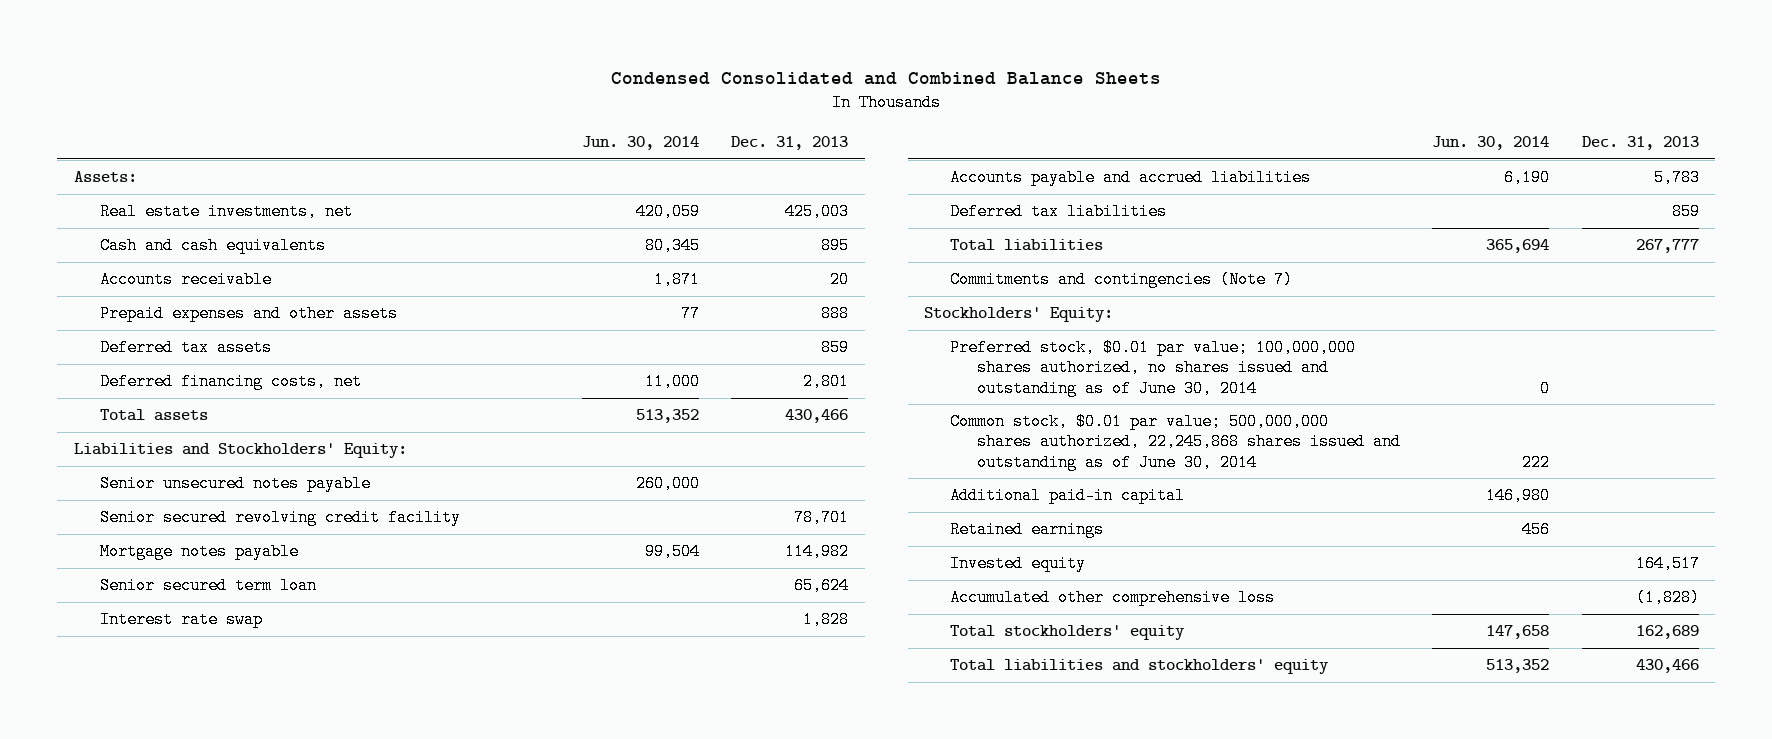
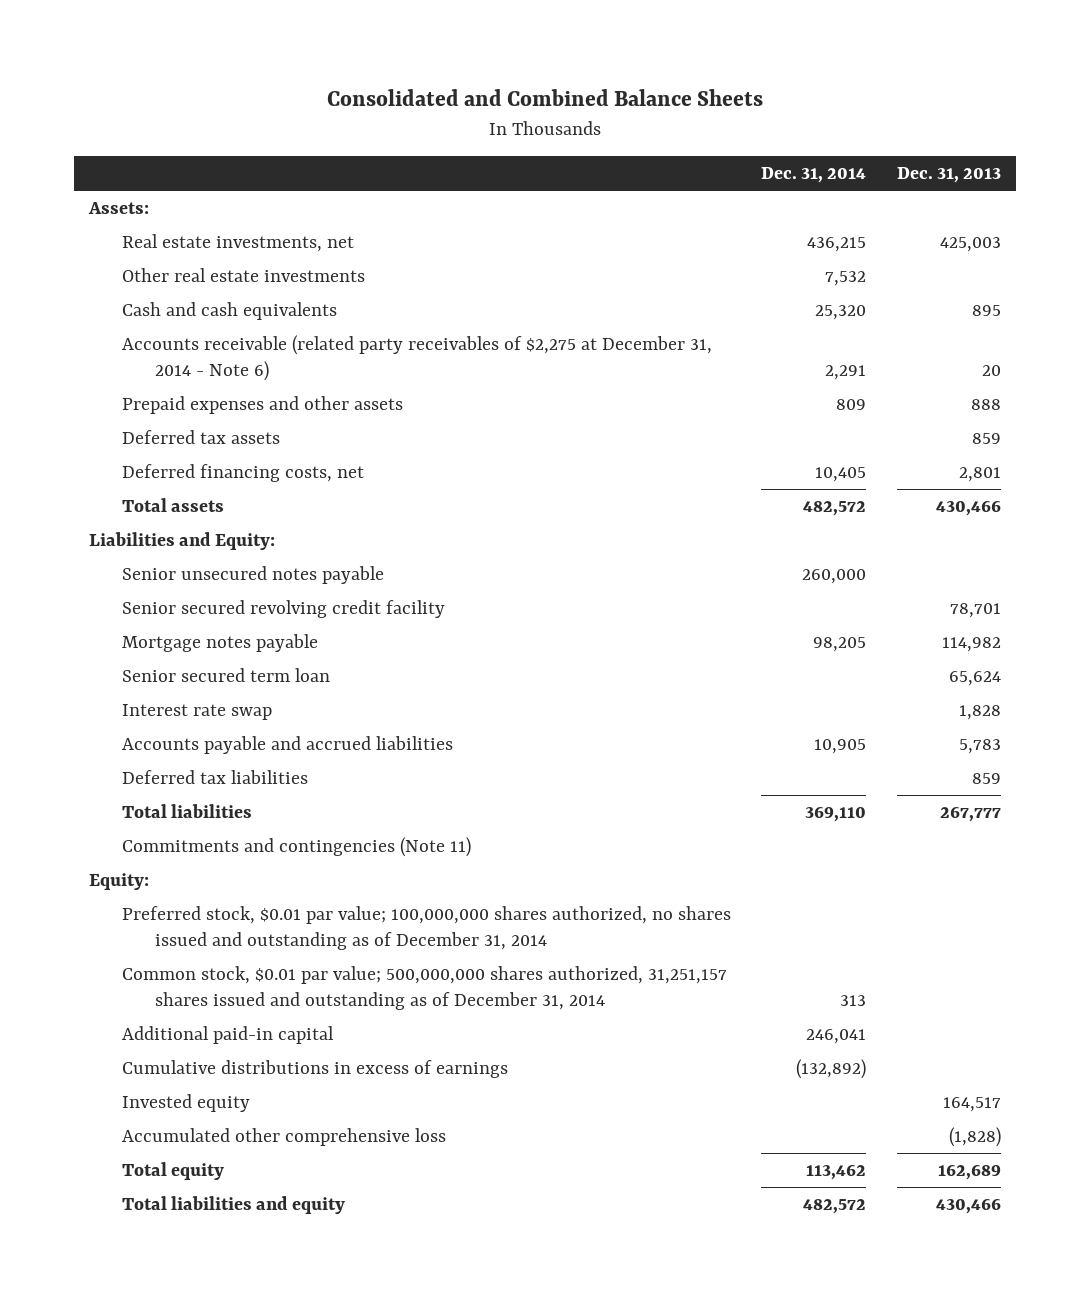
- Condensed Consolidated and Combined Balance Sheets
+ Consolidated and Combined Balance Sheets
- | Jun. 30, 2014 | Dec. 31, 2013
+ | Dec. 31, 2014 | Dec. 31, 2013
+ Other real estate investments | 7,532 |
- Accounts receivable | 1,871 | 20
+ Accounts receivable (related party receivables of $2,275 at December 31, 2014 - Note 6) | 2,291 | 20
- Liabilities and Stockholders' Equity:
+ Liabilities and Equity:
- Commitments and contingencies (Note 7)
- Stockholders' Equity:
- Preferred stock, $0.01 par value; 100,000,000 shares authorized, no shares issued and outstanding as of June 30, 2014 | 0 |
- Common stock, $0.01 par value; 500,000,000 shares authorized, 22,245,868 shares issued and outstanding as of June 30, 2014 | 222 |
+ Commitments and contingencies (Note 11)
+ Equity:
+ Preferred stock, $0.01 par value; 100,000,000 shares authorized, no shares issued and outstanding as of December 31, 2014
+ Common stock, $0.01 par value; 500,000,000 shares authorized, 31,251,157 shares issued and outstanding as of December 31, 2014 | 313 |
- Retained earnings | 456 |
+ Cumulative distributions in excess of earnings | (132,892) |
- Total stockholders' equity | 147,658 | 162,689
- Total liabilities and stockholders' equity | 513,352 | 430,466
+ Total equity | 113,462 | 162,689
+ Total liabilities and equity | 482,572 | 430,466

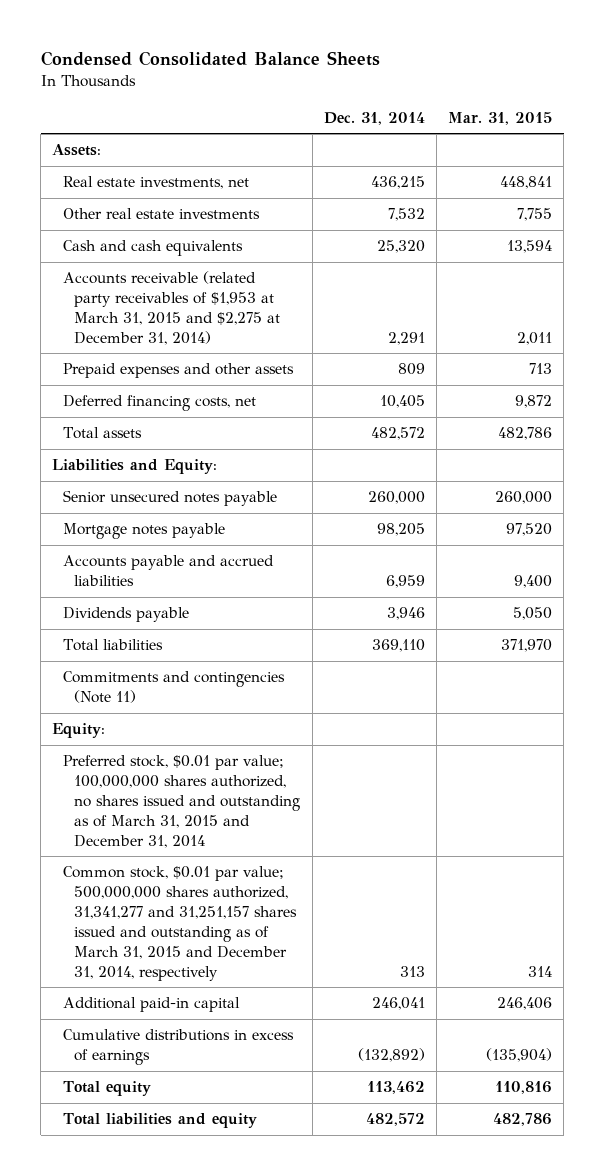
- Consolidated and Combined Balance Sheets
+ Condensed Consolidated Balance Sheets
- | Dec. 31, 2014 | Dec. 31, 2013
+ | Dec. 31, 2014 | Mar. 31, 2015
- Accounts receivable (related party receivables of $2,275 at December 31, 2014 - Note 6) | 2,291 | 20
+ Accounts receivable (related party receivables of $1,953 at March 31, 2015 and $2,275 at December 31, 2014) | 2,291 | 2,011
- Deferred tax assets | | 859
- Senior secured revolving credit facility | | 78,701
- Senior secured term loan | | 65,624
- Interest rate swap | | 1,828
- Accounts payable and accrued liabilities | 10,905 | 5,783
- Deferred tax liabilities | | 859
+ Accounts payable and accrued liabilities | 6,959 | 9,400
+ Dividends payable | 3,946 | 5,050
- Preferred stock, $0.01 par value; 100,000,000 shares authorized, no shares issued and outstanding as of December 31, 2014
- Common stock, $0.01 par value; 500,000,000 shares authorized, 31,251,157 shares issued and outstanding as of December 31, 2014 | 313 |
+ Preferred stock, $0.01 par value; 100,000,000 shares authorized, no shares issued and outstanding as of March 31, 2015 and December 31, 2014
+ Common stock, $0.01 par value; 500,000,000 shares authorized, 31,341,277 and 31,251,157 shares issued and outstanding as of March 31, 2015 and December 31, 2014, respectively | 313 | 314
- Invested equity | | 164,517
- Accumulated other comprehensive loss | | (1,828)

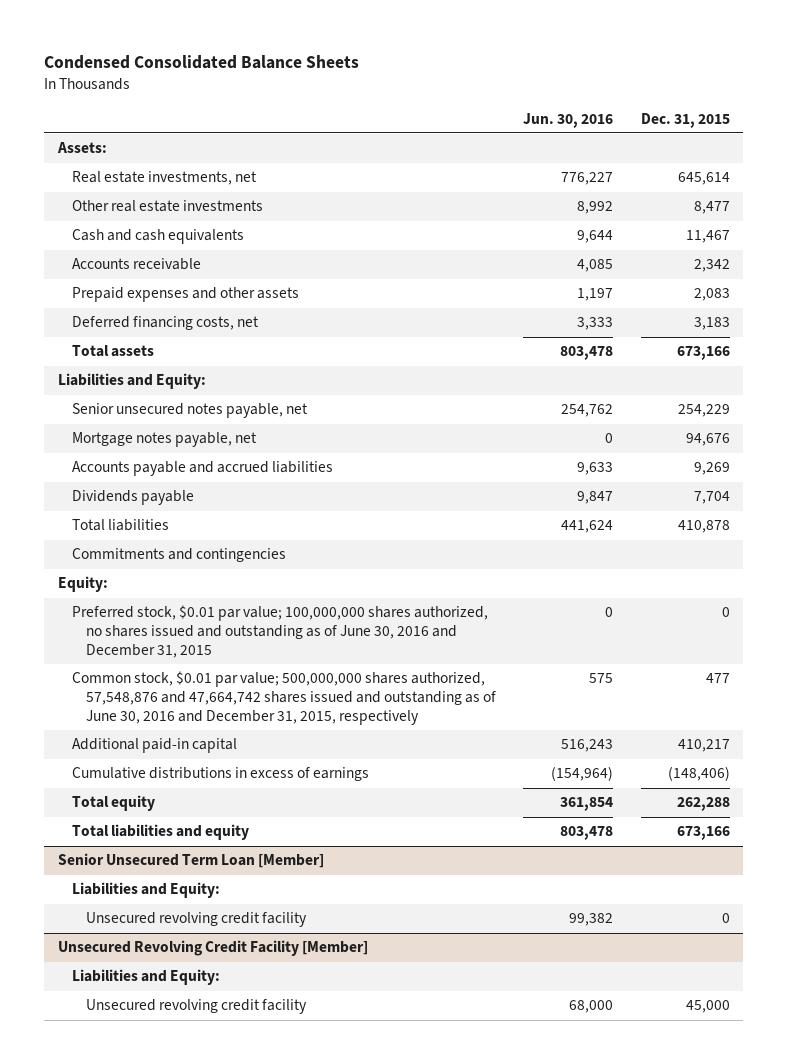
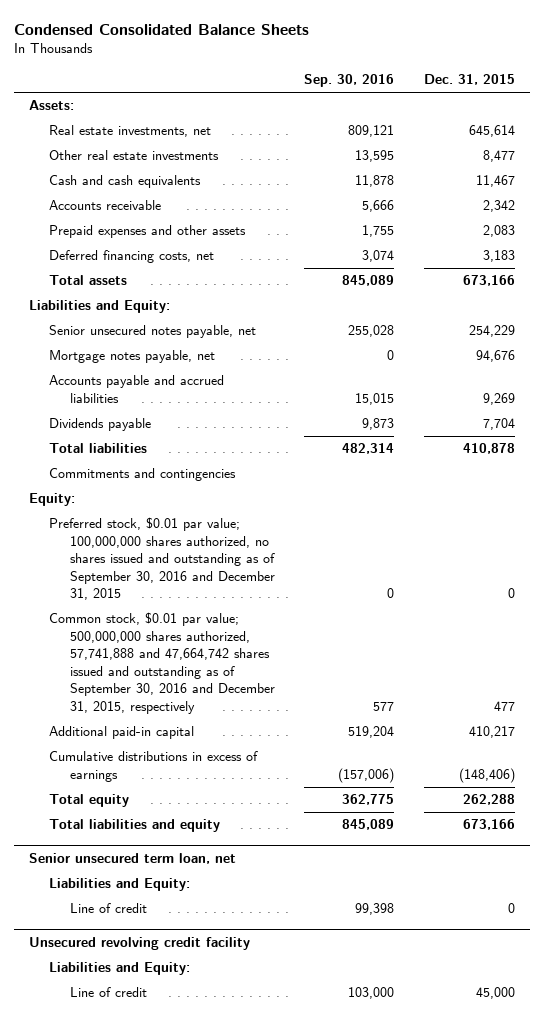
- | Jun. 30, 2016 | Dec. 31, 2015
+ | Sep. 30, 2016 | Dec. 31, 2015
- Preferred stock, $0.01 par value; 100,000,000 shares authorized, no shares issued and outstanding as of June 30, 2016 and December 31, 2015 | 0 | 0
- Common stock, $0.01 par value; 500,000,000 shares authorized, 57,548,876 and 47,664,742 shares issued and outstanding as of June 30, 2016 and December 31, 2015, respectively | 575 | 477
+ Preferred stock, $0.01 par value; 100,000,000 shares authorized, no shares issued and outstanding as of September 30, 2016 and December 31, 2015 | 0 | 0
+ Common stock, $0.01 par value; 500,000,000 shares authorized, 57,741,888 and 47,664,742 shares issued and outstanding as of September 30, 2016 and December 31, 2015, respectively | 577 | 477
- Senior Unsecured Term Loan [Member]
+ Senior unsecured term loan, net
- Unsecured revolving credit facility | 99,382 | 0
- Unsecured Revolving Credit Facility [Member]
+ Line of credit | 99,398 | 0
+ Unsecured revolving credit facility
- Unsecured revolving credit facility | 68,000 | 45,000
+ Line of credit | 103,000 | 45,000

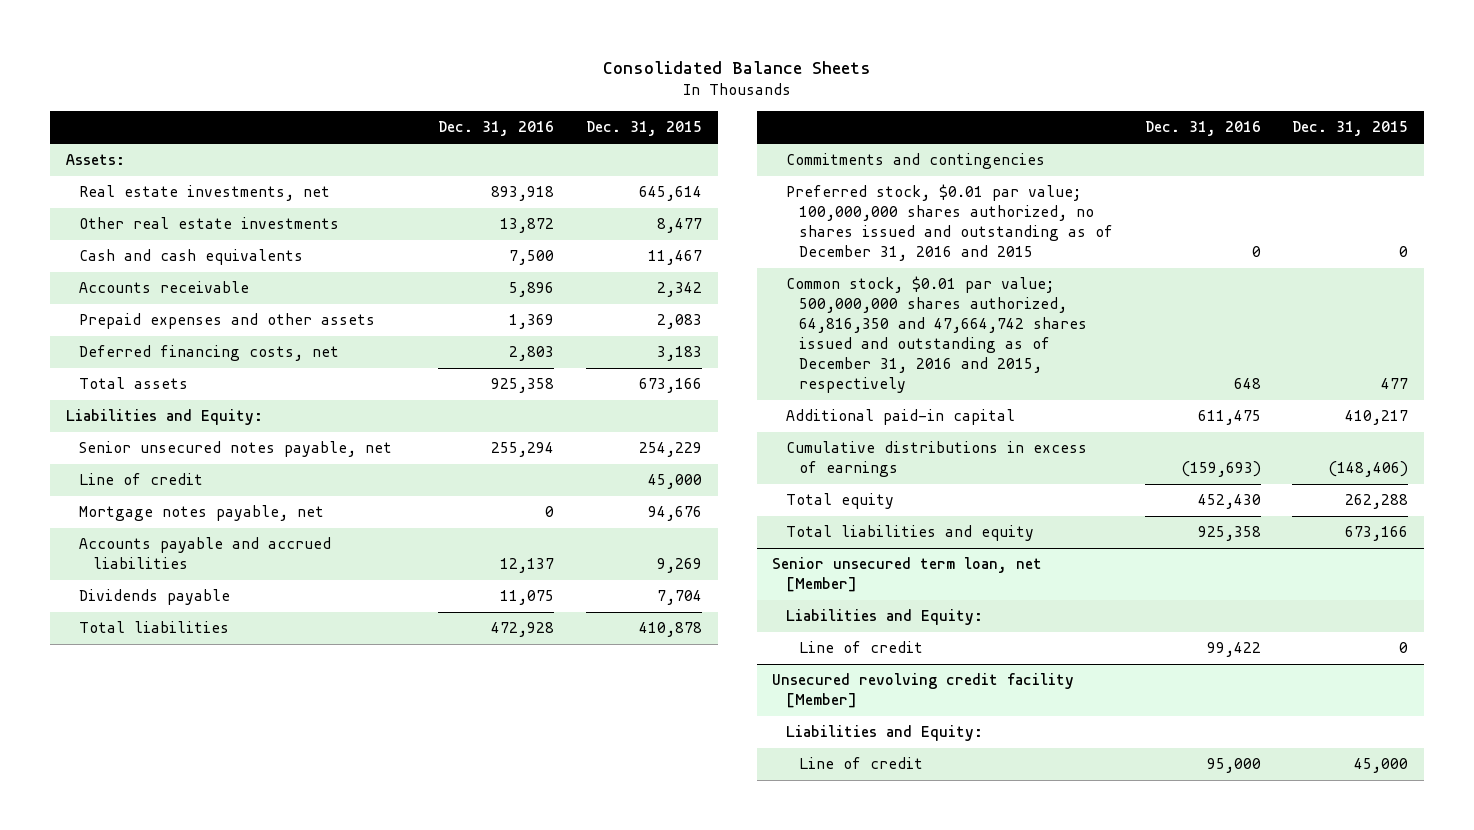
- Condensed Consolidated Balance Sheets
+ Consolidated Balance Sheets
- | Sep. 30, 2016 | Dec. 31, 2015
+ | Dec. 31, 2016 | Dec. 31, 2015
+ Line of credit | | 45,000
- Equity:
- Preferred stock, $0.01 par value; 100,000,000 shares authorized, no shares issued and outstanding as of September 30, 2016 and December 31, 2015 | 0 | 0
- Common stock, $0.01 par value; 500,000,000 shares authorized, 57,741,888 and 47,664,742 shares issued and outstanding as of September 30, 2016 and December 31, 2015, respectively | 577 | 477
+ Preferred stock, $0.01 par value; 100,000,000 shares authorized, no shares issued and outstanding as of December 31, 2016 and 2015 | 0 | 0
+ Common stock, $0.01 par value; 500,000,000 shares authorized, 64,816,350 and 47,664,742 shares issued and outstanding as of December 31, 2016 and 2015, respectively | 648 | 477
- Senior unsecured term loan, net
+ Senior unsecured term loan, net [Member]
- Unsecured revolving credit facility
+ Unsecured revolving credit facility [Member]

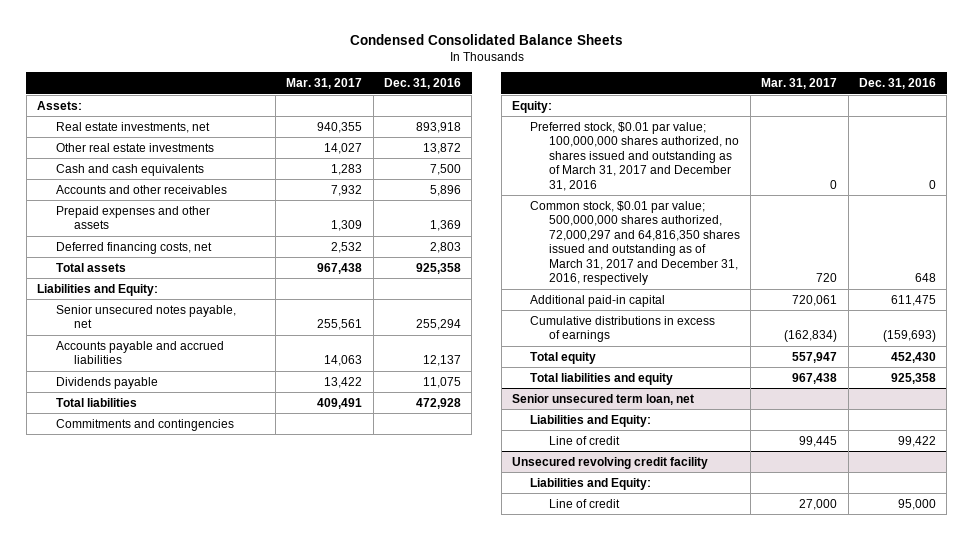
- Consolidated Balance Sheets
+ Condensed Consolidated Balance Sheets
- | Dec. 31, 2016 | Dec. 31, 2015
+ | Mar. 31, 2017 | Dec. 31, 2016
- Accounts receivable | 5,896 | 2,342
+ Accounts and other receivables | 7,932 | 5,896
- Line of credit | | 45,000
- Mortgage notes payable, net | 0 | 94,676
- Preferred stock, $0.01 par value; 100,000,000 shares authorized, no shares issued and outstanding as of December 31, 2016 and 2015 | 0 | 0
- Common stock, $0.01 par value; 500,000,000 shares authorized, 64,816,350 and 47,664,742 shares issued and outstanding as of December 31, 2016 and 2015, respectively | 648 | 477
+ Equity:
+ Preferred stock, $0.01 par value; 100,000,000 shares authorized, no shares issued and outstanding as of March 31, 2017 and December 31, 2016 | 0 | 0
+ Common stock, $0.01 par value; 500,000,000 shares authorized, 72,000,297 and 64,816,350 shares issued and outstanding as of March 31, 2017 and December 31, 2016, respectively | 720 | 648
- Senior unsecured term loan, net [Member]
+ Senior unsecured term loan, net
- Unsecured revolving credit facility [Member]
+ Unsecured revolving credit facility

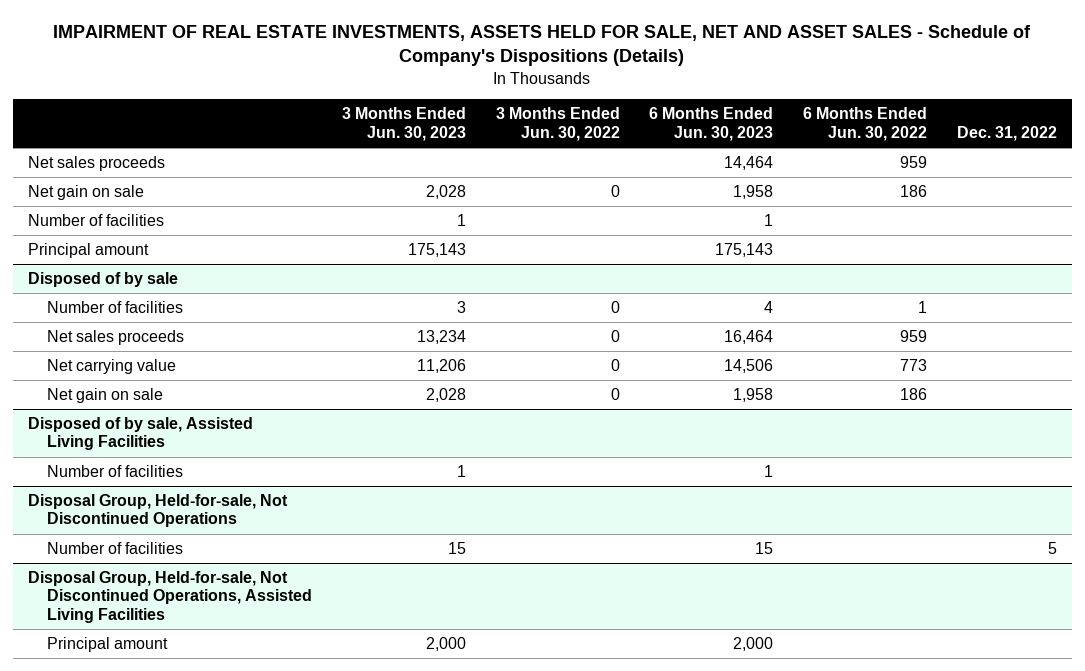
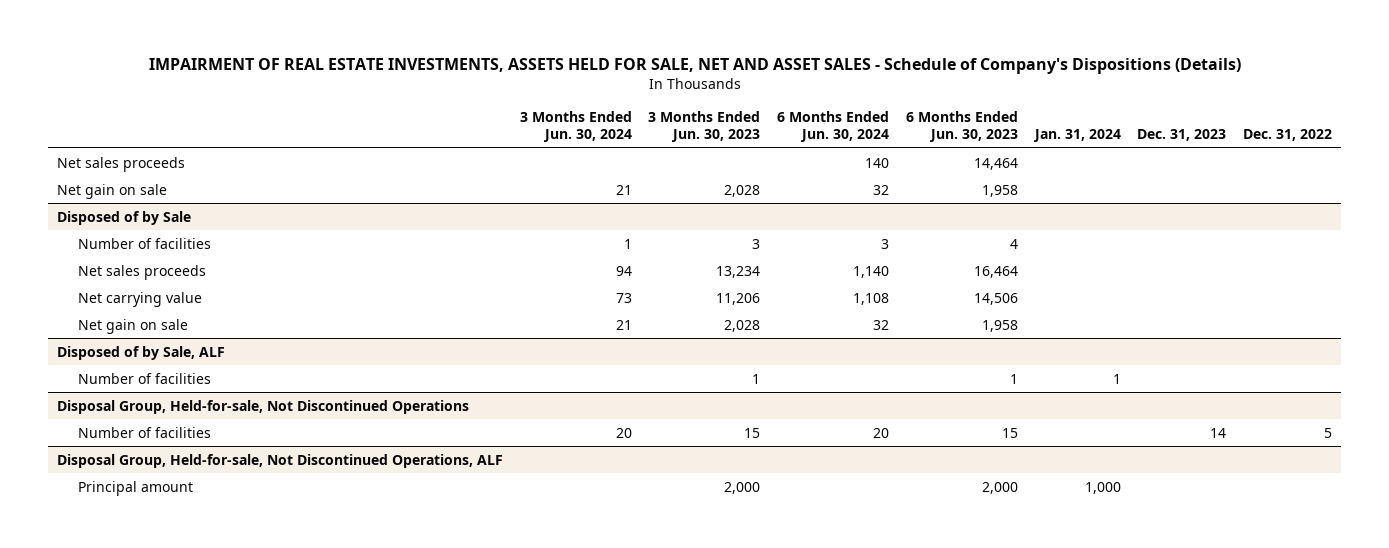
- | 3 Months Ended Jun. 30, 2023 | 3 Months Ended Jun. 30, 2022 | 6 Months Ended Jun. 30, 2023 | 6 Months Ended Jun. 30, 2022 | Dec. 31, 2022
+ | 3 Months Ended Jun. 30, 2024 | 3 Months Ended Jun. 30, 2023 | 6 Months Ended Jun. 30, 2024 | 6 Months Ended Jun. 30, 2023 | Jan. 31, 2024 | Dec. 31, 2023 | Dec. 31, 2022
- Number of facilities | 1 | | 1 | |
- Principal amount | 175,143 | | 175,143 | |
- Disposed of by sale
+ Disposed of by Sale
- Disposed of by sale, Assisted Living Facilities
+ Disposed of by Sale, ALF
- Disposal Group, Held-for-sale, Not Discontinued Operations, Assisted Living Facilities
+ Disposal Group, Held-for-sale, Not Discontinued Operations, ALF

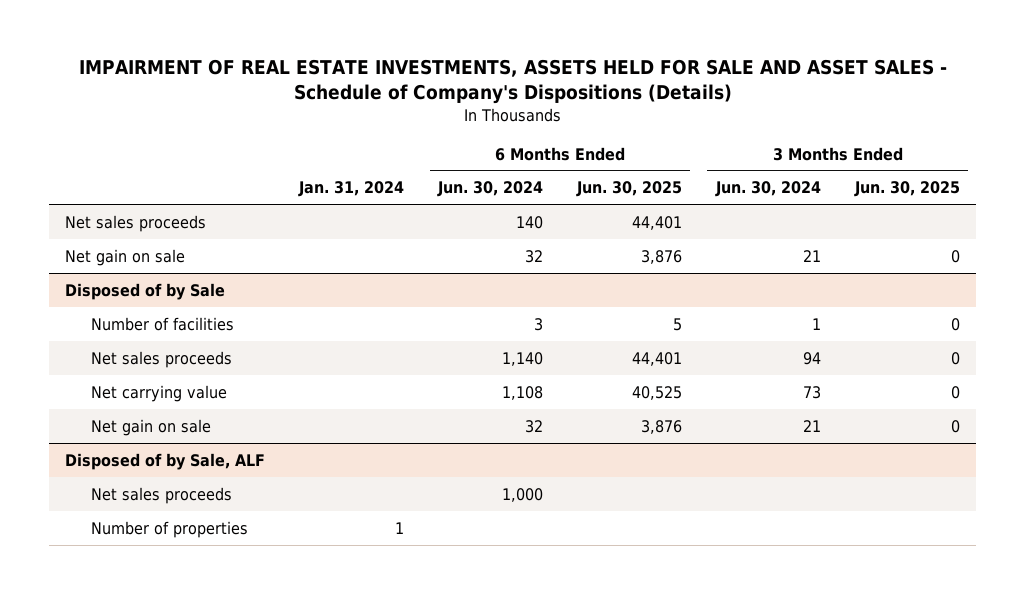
- IMPAIRMENT OF REAL ESTATE INVESTMENTS, ASSETS HELD FOR SALE, NET AND ASSET SALES - Schedule of Company's Dispositions (Details)
+ IMPAIRMENT OF REAL ESTATE INVESTMENTS, ASSETS HELD FOR SALE AND ASSET SALES - Schedule of Company's Dispositions (Details)
- | 3 Months Ended Jun. 30, 2024 | 3 Months Ended Jun. 30, 2023 | 6 Months Ended Jun. 30, 2024 | 6 Months Ended Jun. 30, 2023 | Jan. 31, 2024 | Dec. 31, 2023 | Dec. 31, 2022
+ | Jan. 31, 2024 | 6 Months Ended Jun. 30, 2024 | 6 Months Ended Jun. 30, 2025 | 3 Months Ended Jun. 30, 2024 | 3 Months Ended Jun. 30, 2025
@ Disposed of by Sale, ALF
- Number of facilities | | 1 | | 1 | 1 | |
- Disposal Group, Held-for-sale, Not Discontinued Operations
- Number of facilities | 20 | 15 | 20 | 15 | | 14 | 5
- Disposal Group, Held-for-sale, Not Discontinued Operations, ALF
- Principal amount | | 2,000 | | 2,000 | 1,000 | |
@ Disposed of by Sale, ALF
+ Net sales proceeds | | 1,000 | | |
+ Number of properties | 1 | | | |

